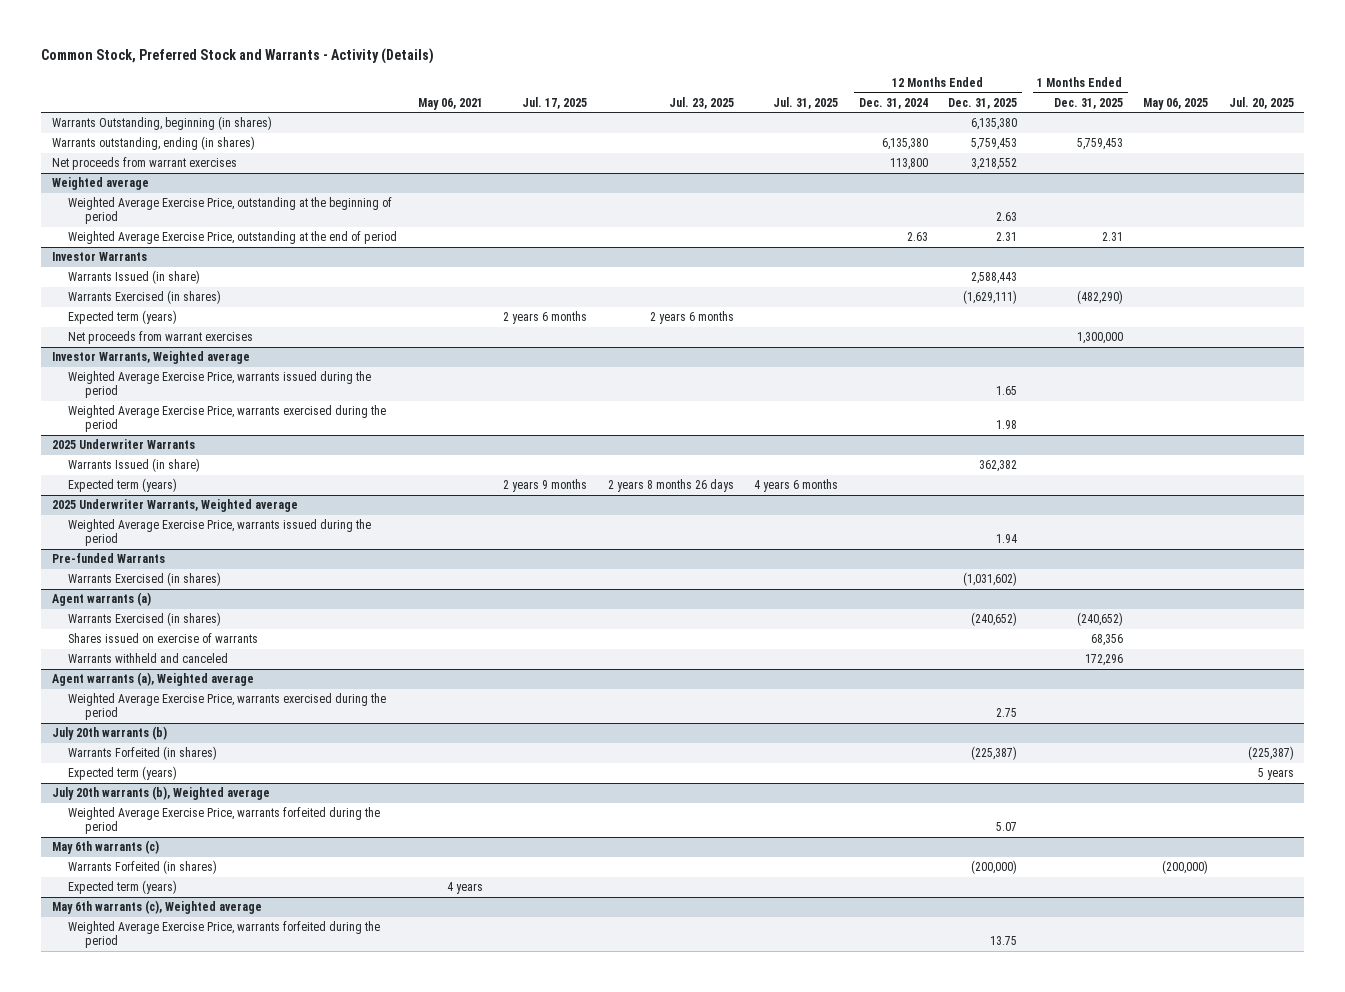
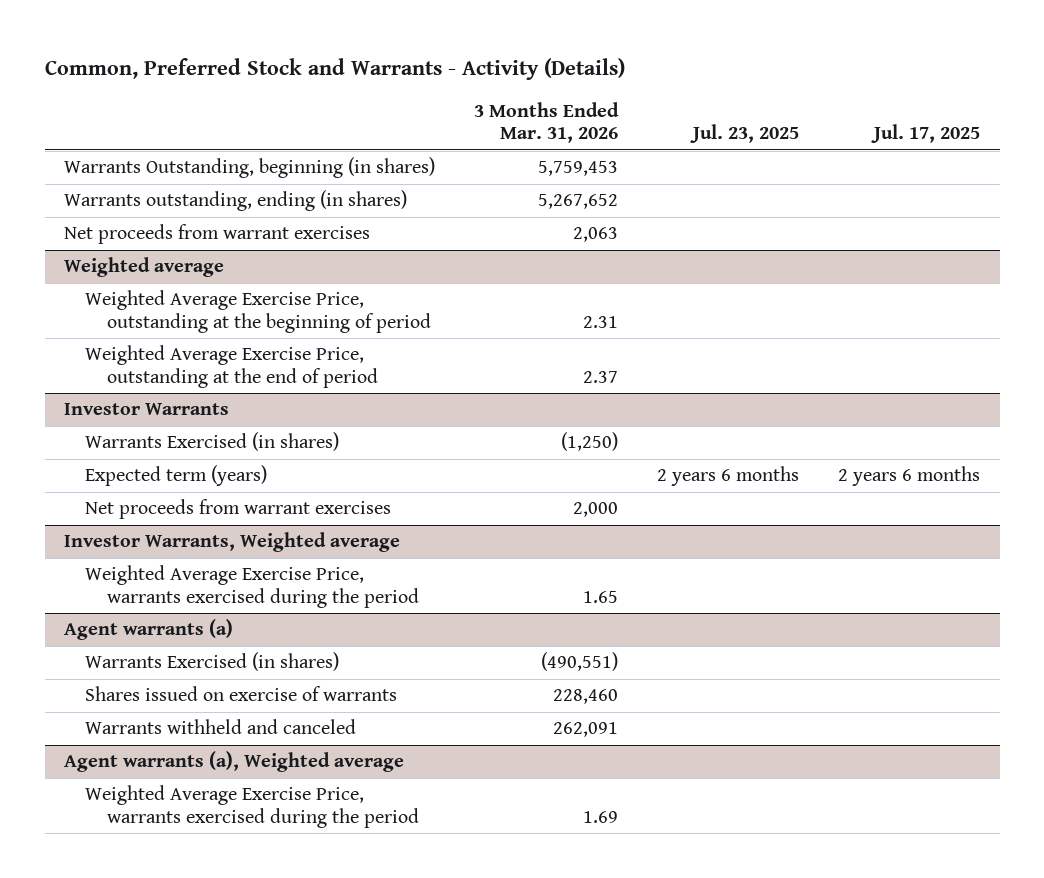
- Common Stock, Preferred Stock and Warrants - Activity (Details)
+ Common, Preferred Stock and Warrants - Activity (Details)
- | May 06, 2021 | Jul. 17, 2025 | Jul. 23, 2025 | Jul. 31, 2025 | 12 Months Ended Dec. 31, 2024 | 12 Months Ended Dec. 31, 2025 | 1 Months Ended Dec. 31, 2025 | May 06, 2025 | Jul. 20, 2025
+ | 3 Months Ended Mar. 31, 2026 | Jul. 23, 2025 | Jul. 17, 2025
@ Investor Warrants
- Warrants Issued (in share) | | | | | | 2,588,443 | | |
@ Investor Warrants, Weighted average
- Weighted Average Exercise Price, warrants issued during the period | | | | | | 1.65 | | |
- 2025 Underwriter Warrants
- Warrants Issued (in share) | | | | | | 362,382 | | |
- Expected term (years) | | 2 years 9 months | 2 years 8 months 26 days | 4 years 6 months | | | | |
- 2025 Underwriter Warrants, Weighted average
- Weighted Average Exercise Price, warrants issued during the period | | | | | | 1.94 | | |
- Pre-funded Warrants
- Warrants Exercised (in shares) | | | | | | (1,031,602) | | |
- July 20th warrants (b)
- Warrants Forfeited (in shares) | | | | | | (225,387) | | | (225,387)
- Expected term (years) | | | | | | | | | 5 years
- July 20th warrants (b), Weighted average
- Weighted Average Exercise Price, warrants forfeited during the period | | | | | | 5.07 | | |
- May 6th warrants (c)
- Warrants Forfeited (in shares) | | | | | | (200,000) | | (200,000) |
- Expected term (years) | 4 years | | | | | | | |
- May 6th warrants (c), Weighted average
- Weighted Average Exercise Price, warrants forfeited during the period | | | | | | 13.75 | | |

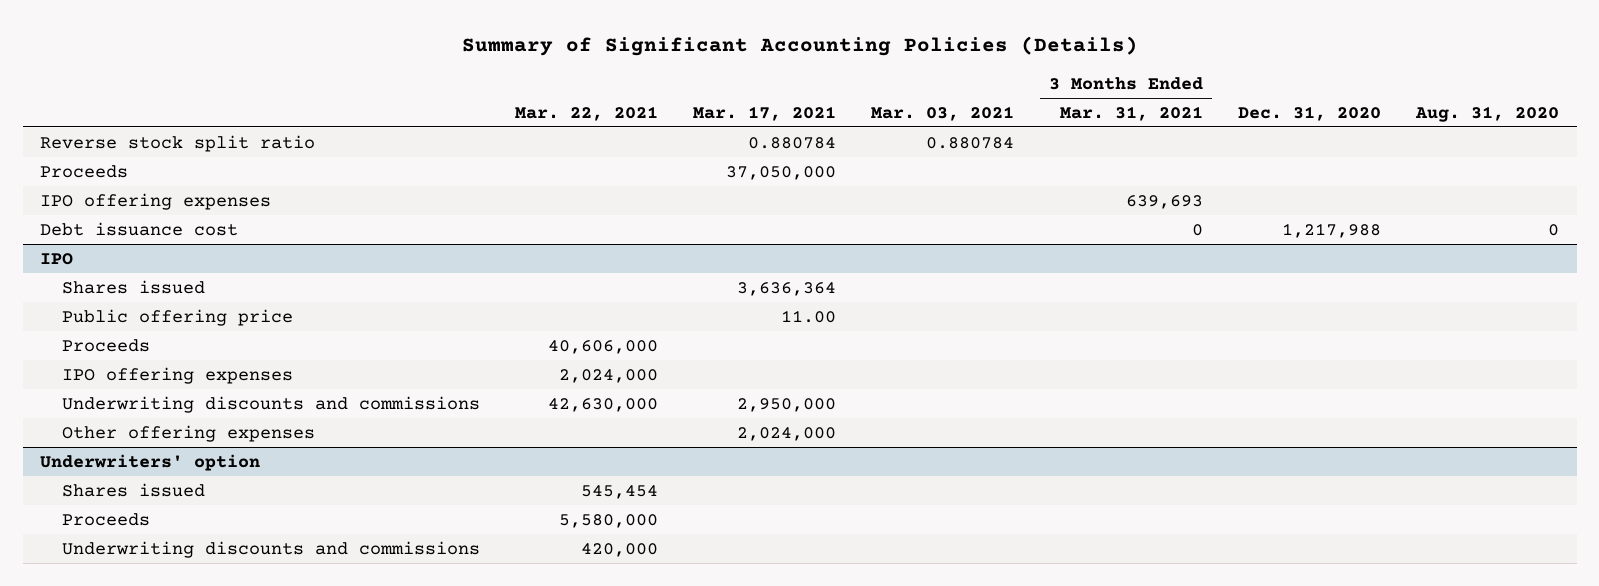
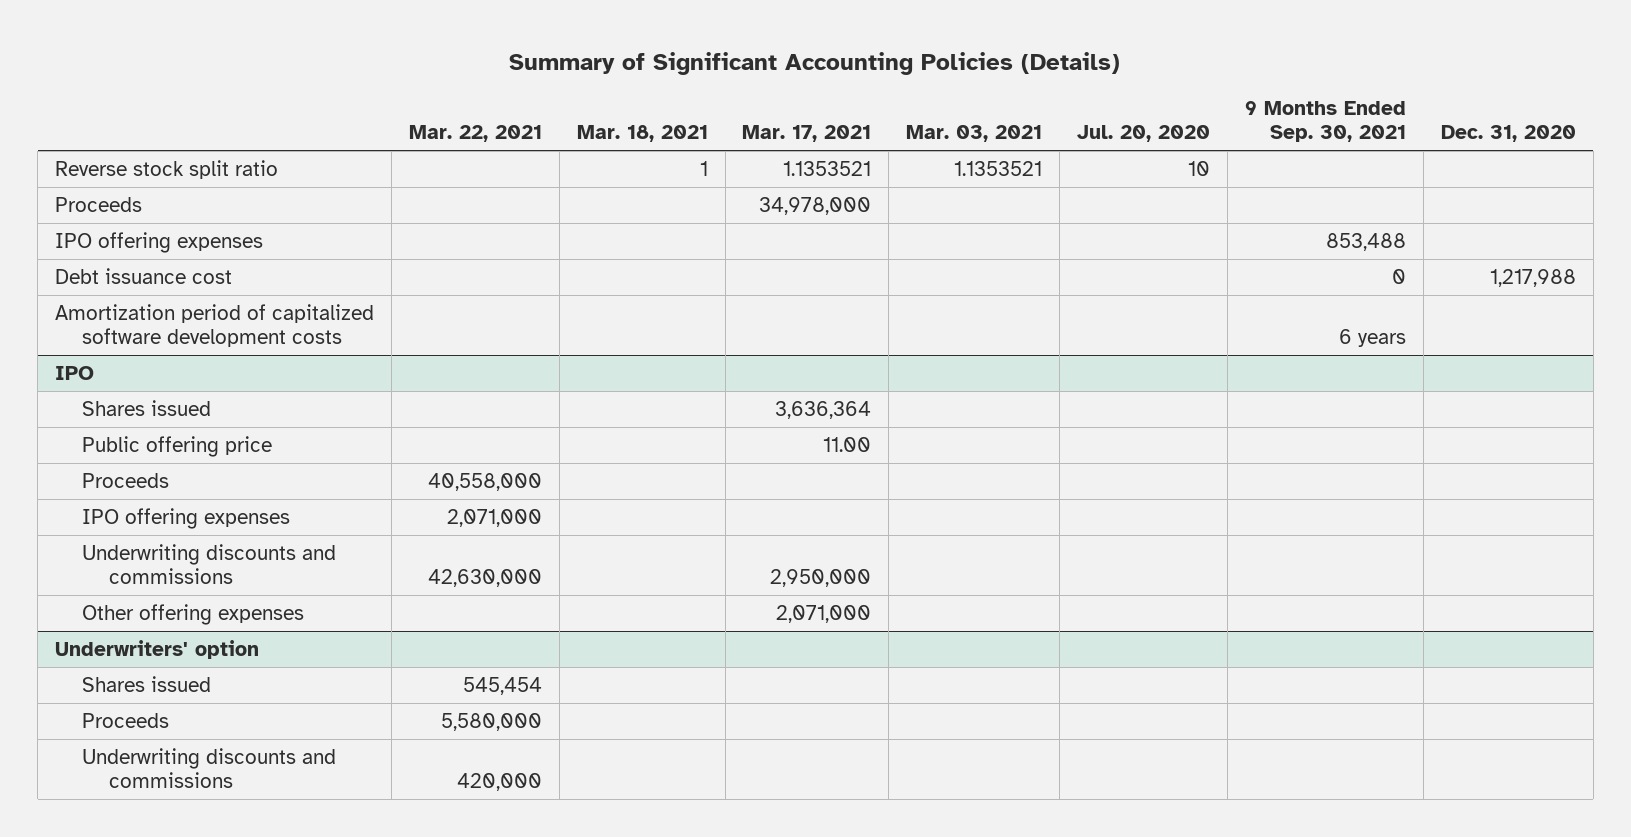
- | Mar. 22, 2021 | Mar. 17, 2021 | Mar. 03, 2021 | 3 Months Ended Mar. 31, 2021 | Dec. 31, 2020 | Aug. 31, 2020
+ | Mar. 22, 2021 | Mar. 18, 2021 | Mar. 17, 2021 | Mar. 03, 2021 | Jul. 20, 2020 | 9 Months Ended Sep. 30, 2021 | Dec. 31, 2020
- Reverse stock split ratio | | 0.880784 | 0.880784 | | |
- Proceeds | | 37,050,000 | | | |
+ Reverse stock split ratio | | 1 | 1.1353521 | 1.1353521 | 10 | |
+ Proceeds | | | 34,978,000 | | | |
+ Amortization period of capitalized software development costs | | | | | | 6 years |
@ IPO
- Proceeds | 40,606,000 | | | | |
- IPO offering expenses | 2,024,000 | | | | |
+ Proceeds | 40,558,000 | | | | | |
+ IPO offering expenses | 2,071,000 | | | | | |
- Other offering expenses | | 2,024,000 | | | |
+ Other offering expenses | | | 2,071,000 | | | |

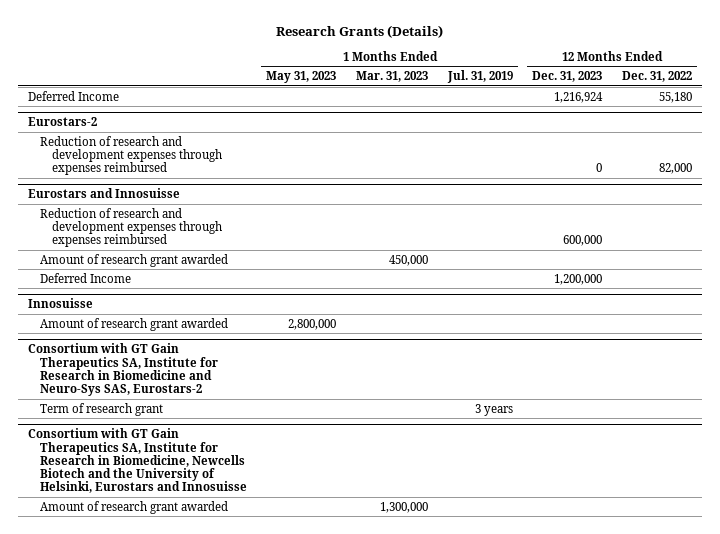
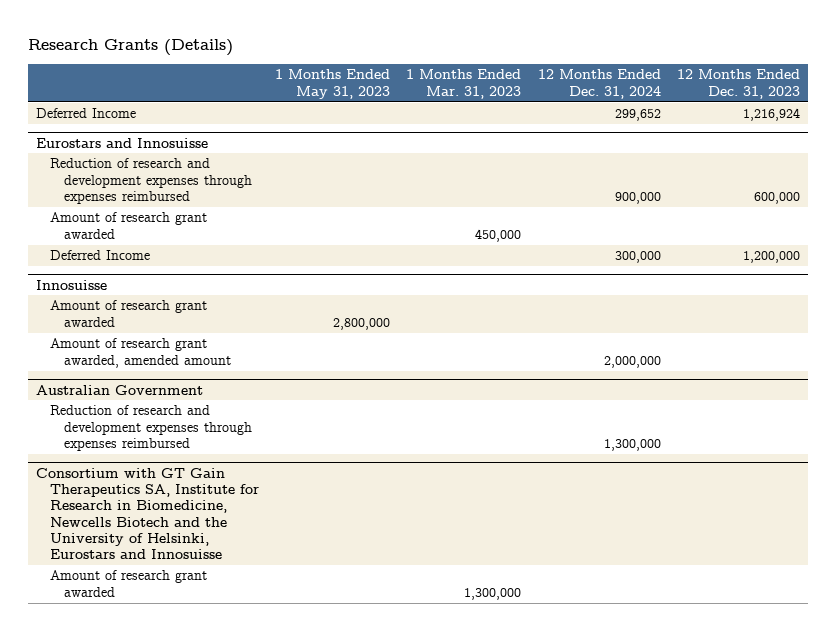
- | 1 Months Ended May 31, 2023 | 1 Months Ended Mar. 31, 2023 | 1 Months Ended Jul. 31, 2019 | 12 Months Ended Dec. 31, 2023 | 12 Months Ended Dec. 31, 2022
+ | 1 Months Ended May 31, 2023 | 1 Months Ended Mar. 31, 2023 | 12 Months Ended Dec. 31, 2024 | 12 Months Ended Dec. 31, 2023
- Eurostars-2
- Reduction of research and development expenses through expenses reimbursed | | | | 0 | 82,000
- Consortium with GT Gain Therapeutics SA, Institute for Research in Biomedicine and Neuro-Sys SAS, Eurostars-2
- Term of research grant | | | 3 years | |
@ Innosuisse
+ Amount of research grant awarded, amended amount | | | 2,000,000 |
+ Australian Government
+ Reduction of research and development expenses through expenses reimbursed | | | 1,300,000 |

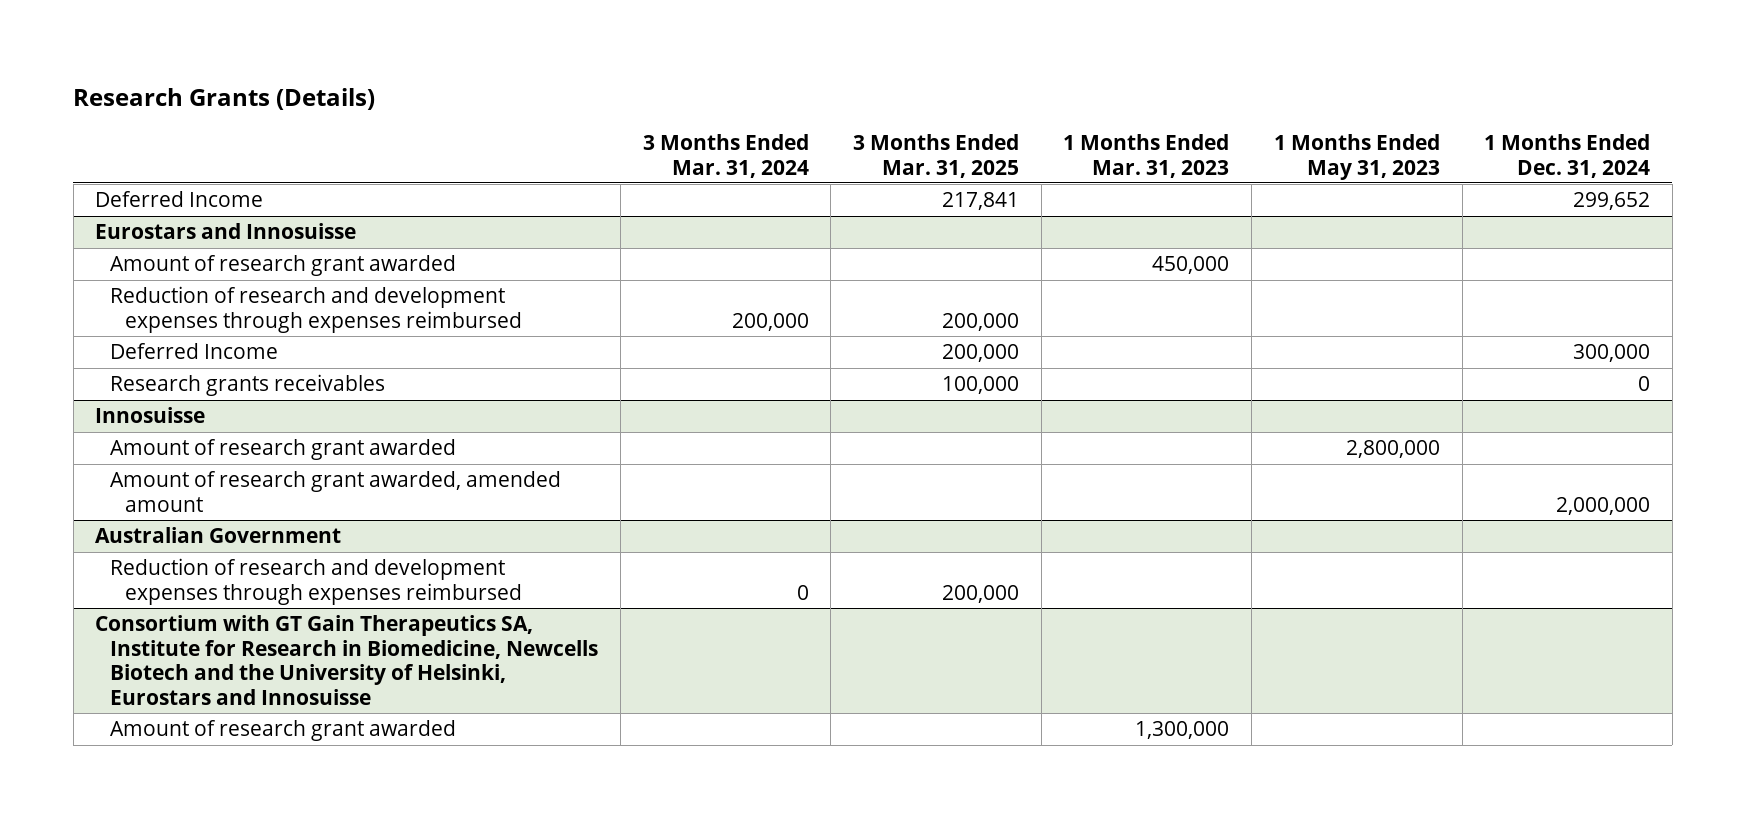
- | 1 Months Ended May 31, 2023 | 1 Months Ended Mar. 31, 2023 | 12 Months Ended Dec. 31, 2024 | 12 Months Ended Dec. 31, 2023
+ | 3 Months Ended Mar. 31, 2024 | 3 Months Ended Mar. 31, 2025 | 1 Months Ended Mar. 31, 2023 | 1 Months Ended May 31, 2023 | 1 Months Ended Dec. 31, 2024
@ Eurostars and Innosuisse
moved down: Reduction of research and development expenses through expenses reimbursed | 200,000 | 200,000 | | |
+ Research grants receivables | | 100,000 | | | 0

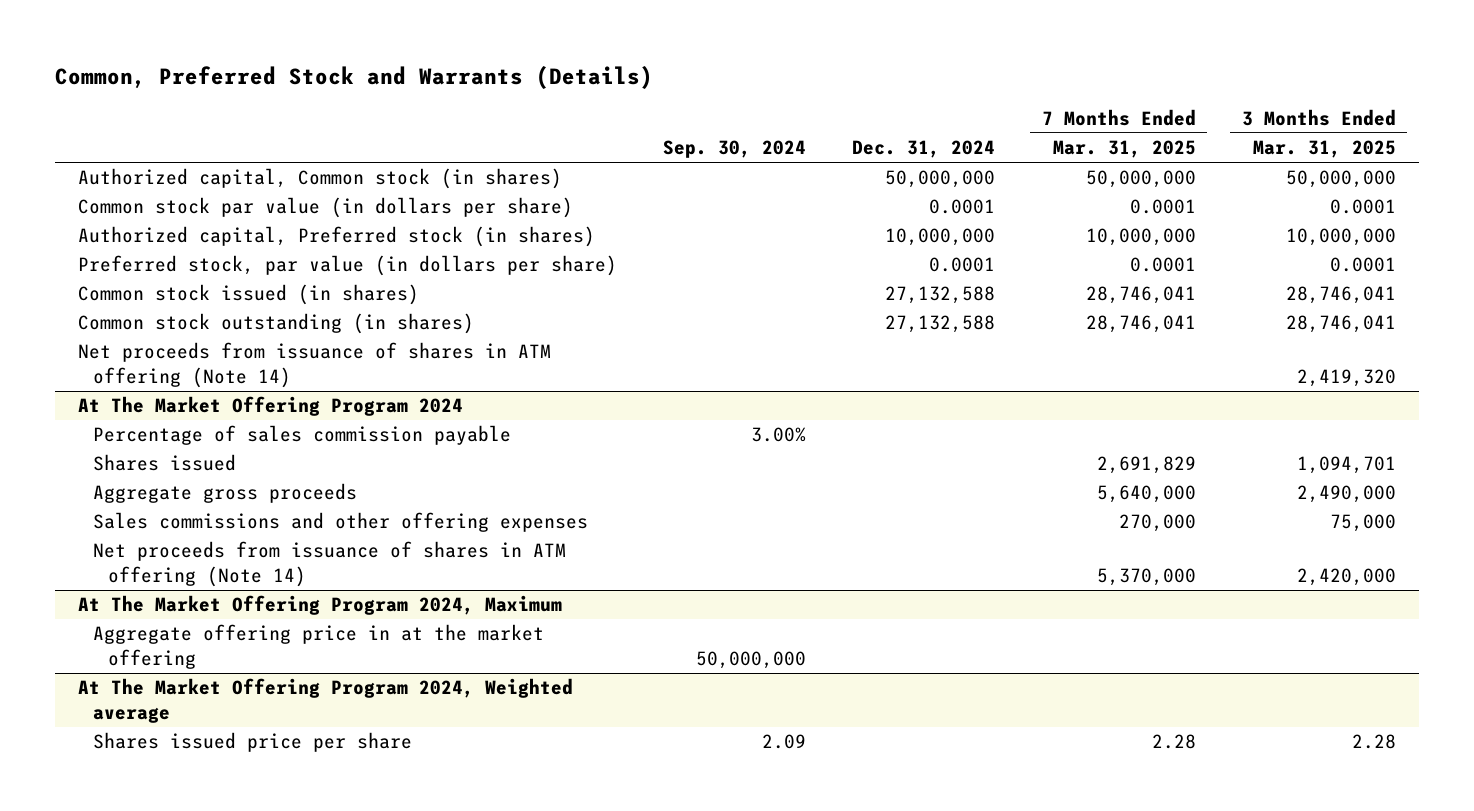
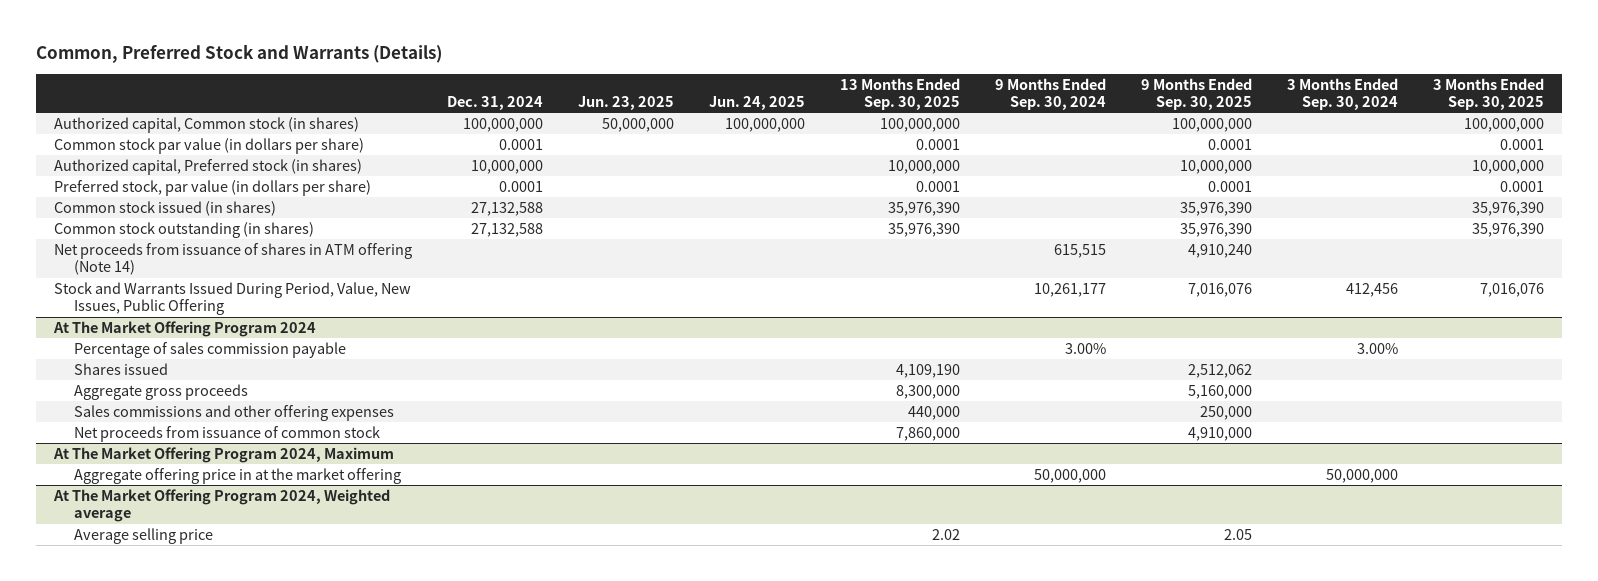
- | Sep. 30, 2024 | Dec. 31, 2024 | 7 Months Ended Mar. 31, 2025 | 3 Months Ended Mar. 31, 2025
+ | Dec. 31, 2024 | Jun. 23, 2025 | Jun. 24, 2025 | 13 Months Ended Sep. 30, 2025 | 9 Months Ended Sep. 30, 2024 | 9 Months Ended Sep. 30, 2025 | 3 Months Ended Sep. 30, 2024 | 3 Months Ended Sep. 30, 2025
- Authorized capital, Common stock (in shares) | | 50,000,000 | 50,000,000 | 50,000,000
+ Authorized capital, Common stock (in shares) | 100,000,000 | 50,000,000 | 100,000,000 | 100,000,000 | | 100,000,000 | | 100,000,000
+ Stock and Warrants Issued During Period, Value, New Issues, Public Offering | | | | | 10,261,177 | 7,016,076 | 412,456 | 7,016,076
@ At The Market Offering Program 2024
- Net proceeds from issuance of shares in ATM offering (Note 14) | | | 5,370,000 | 2,420,000
+ Net proceeds from issuance of common stock | | | | 7,860,000 | | 4,910,000 | |
@ At The Market Offering Program 2024, Weighted average
- Shares issued price per share | 2.09 | | 2.28 | 2.28
+ Average selling price | | | | 2.02 | | 2.05 | |

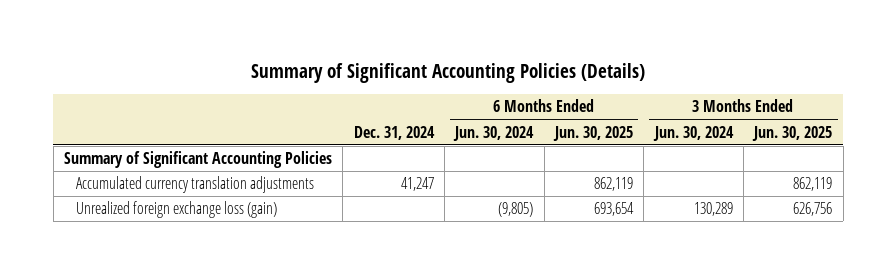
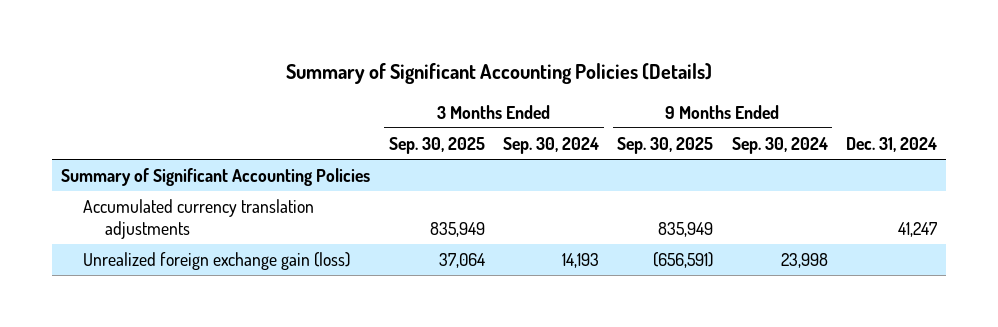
- | Dec. 31, 2024 | 6 Months Ended Jun. 30, 2024 | 6 Months Ended Jun. 30, 2025 | 3 Months Ended Jun. 30, 2024 | 3 Months Ended Jun. 30, 2025
+ | 3 Months Ended Sep. 30, 2025 | 3 Months Ended Sep. 30, 2024 | 9 Months Ended Sep. 30, 2025 | 9 Months Ended Sep. 30, 2024 | Dec. 31, 2024
- Unrealized foreign exchange loss (gain) | | (9,805) | 693,654 | 130,289 | 626,756
+ Unrealized foreign exchange gain (loss) | 37,064 | 14,193 | (656,591) | 23,998 |

